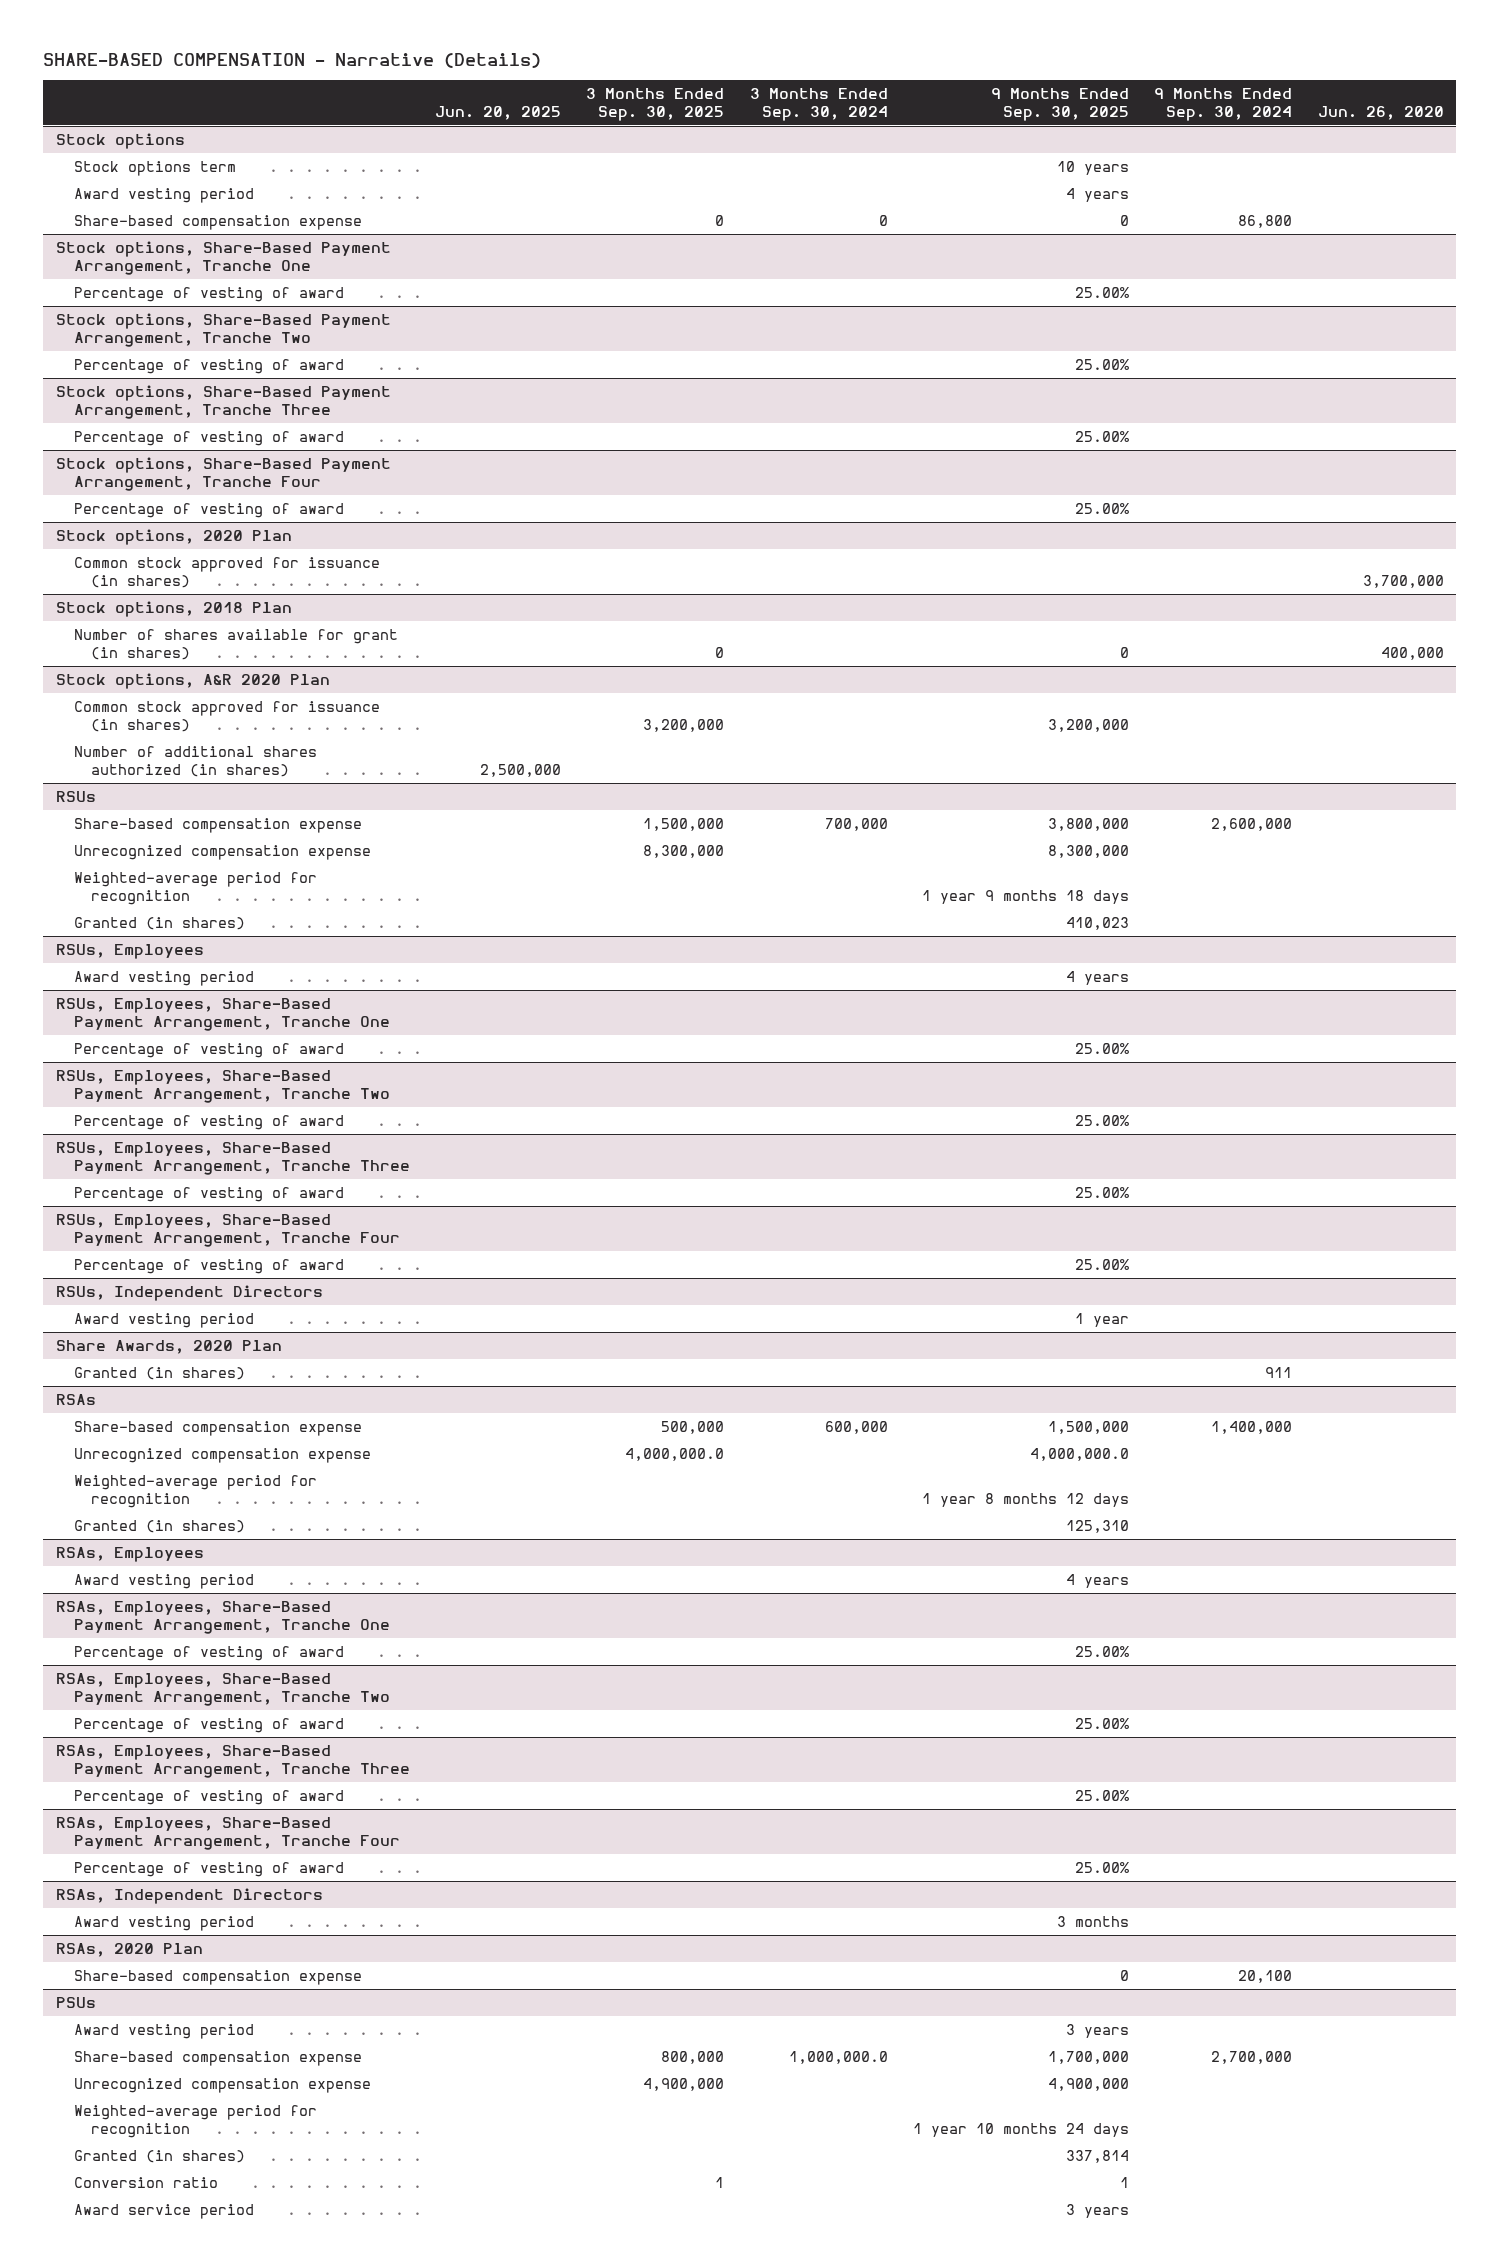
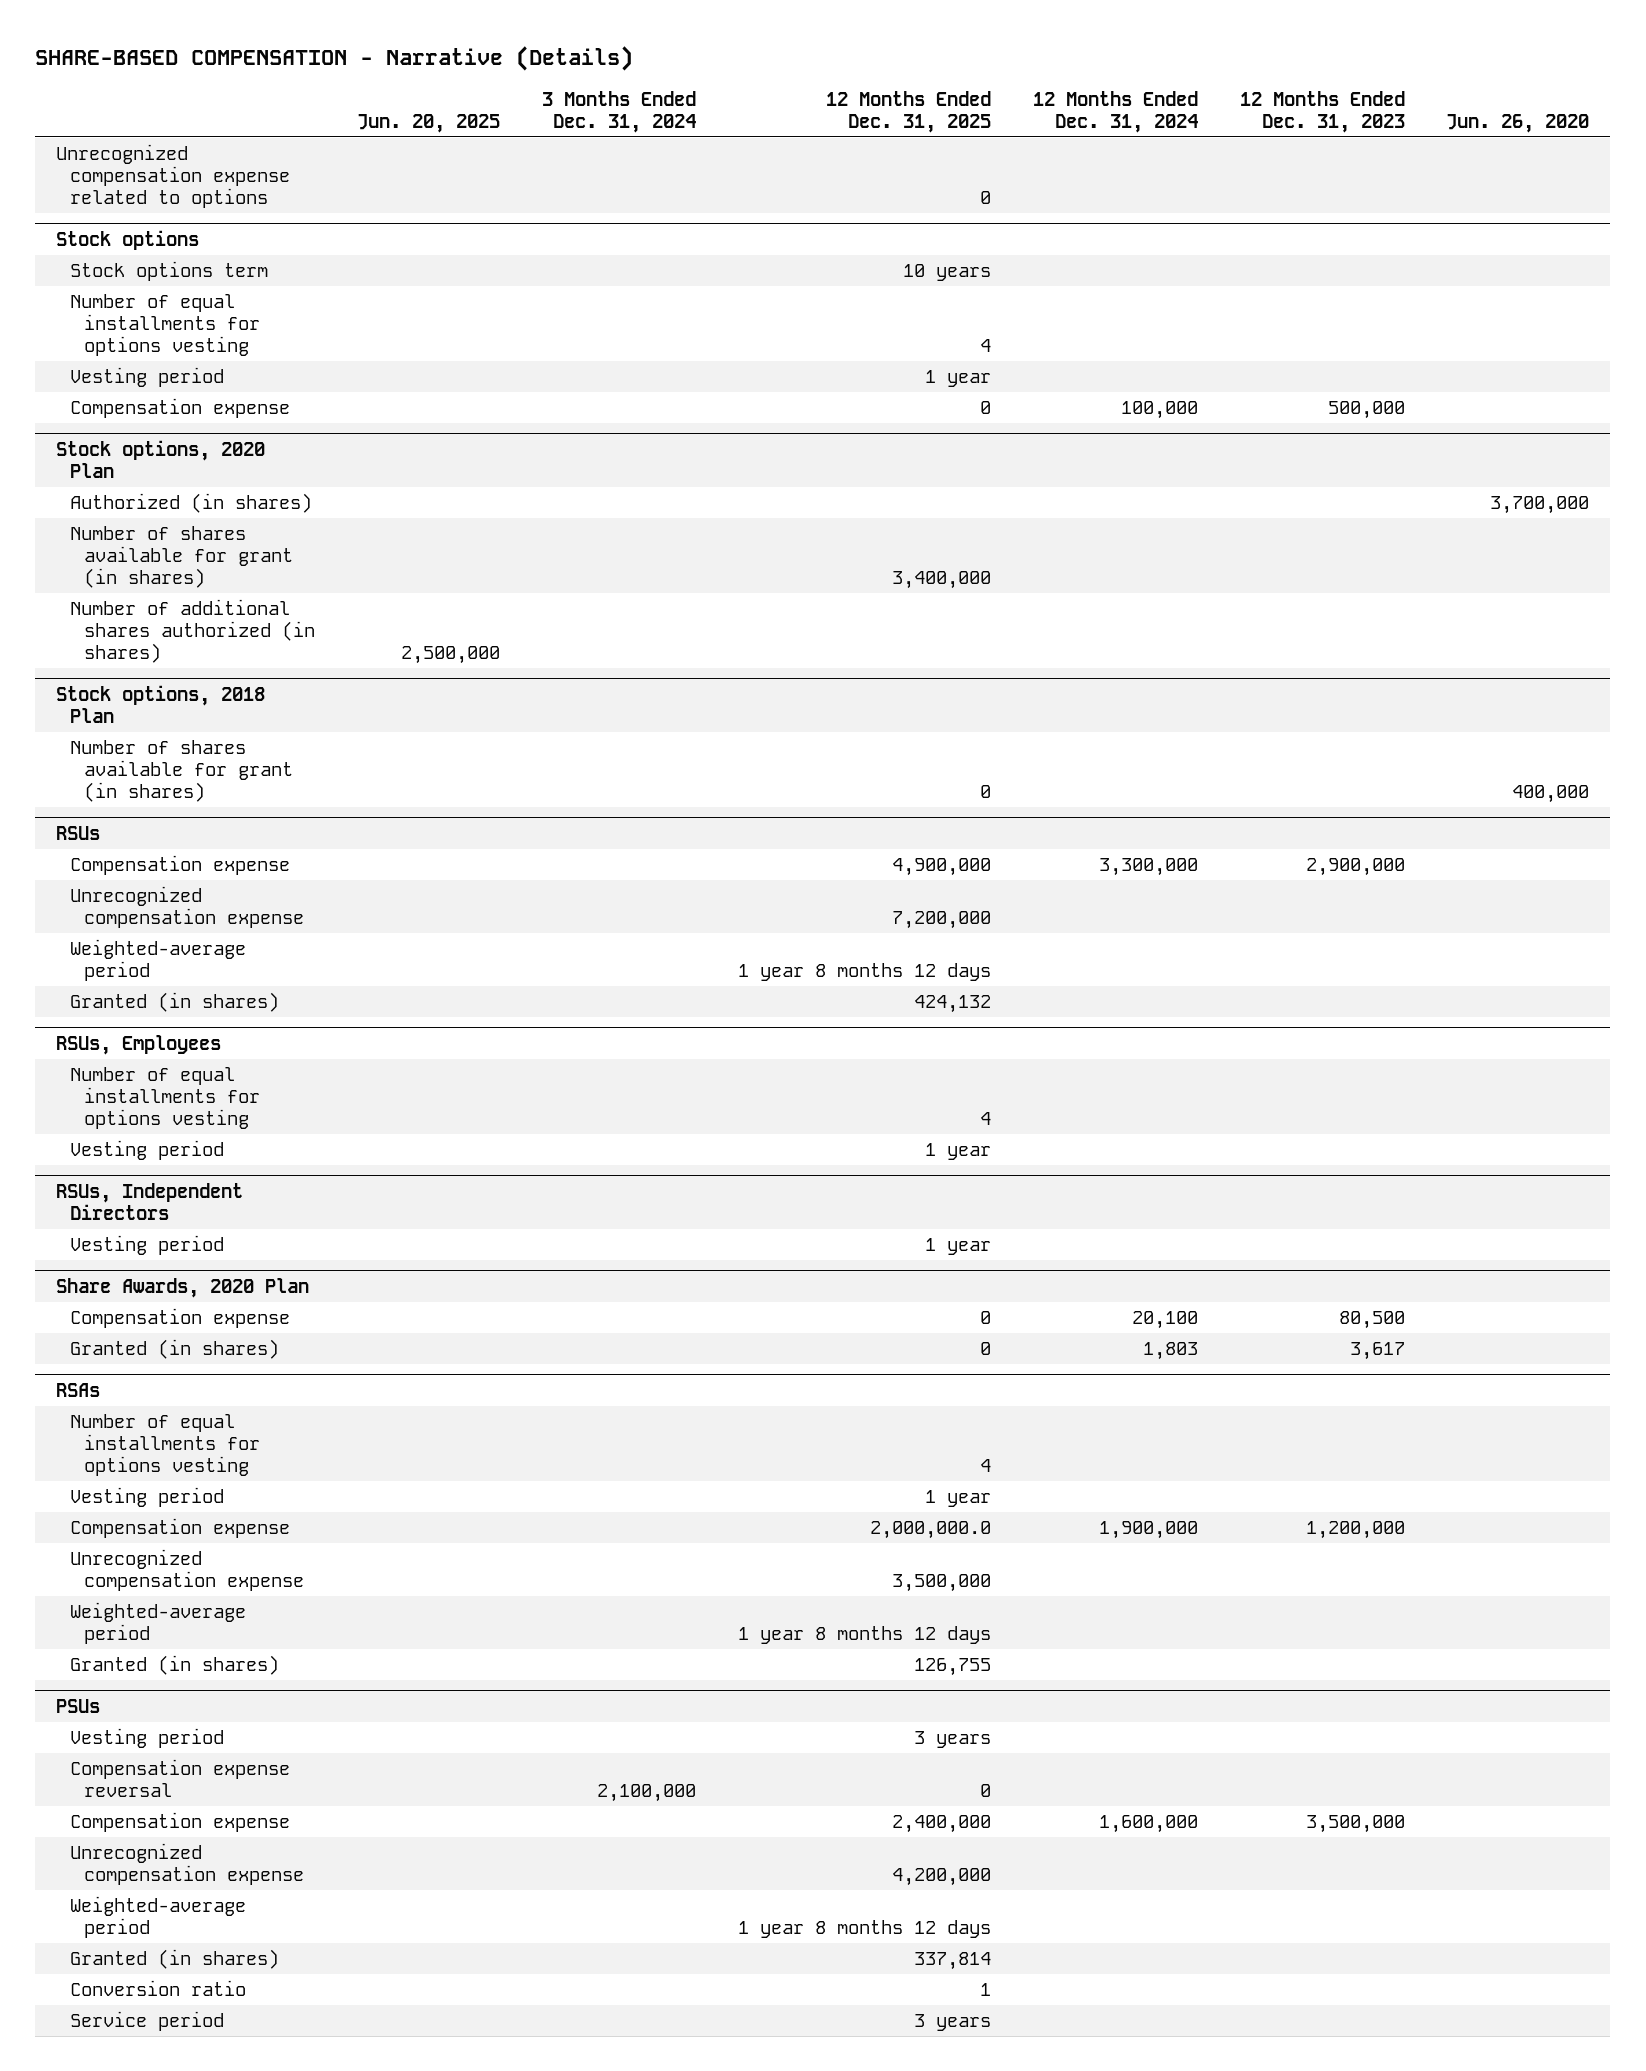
- | Jun. 20, 2025 | 3 Months Ended Sep. 30, 2025 | 3 Months Ended Sep. 30, 2024 | 9 Months Ended Sep. 30, 2025 | 9 Months Ended Sep. 30, 2024 | Jun. 26, 2020
+ | Jun. 20, 2025 | 3 Months Ended Dec. 31, 2024 | 12 Months Ended Dec. 31, 2025 | 12 Months Ended Dec. 31, 2024 | 12 Months Ended Dec. 31, 2023 | Jun. 26, 2020
+ Unrecognized compensation expense related to options | | | 0 | | |
@ Stock options
- Award vesting period | | | | 4 years | |
- Share-based compensation expense | | 0 | 0 | 0 | 86,800 |
- Stock options, Share-Based Payment Arrangement, Tranche One
- Percentage of vesting of award | | | | 25.00% | |
- Stock options, Share-Based Payment Arrangement, Tranche Two
- Percentage of vesting of award | | | | 25.00% | |
- Stock options, Share-Based Payment Arrangement, Tranche Three
- Percentage of vesting of award | | | | 25.00% | |
- Stock options, Share-Based Payment Arrangement, Tranche Four
- Percentage of vesting of award | | | | 25.00% | |
@ Stock options
+ Number of equal installments for options vesting | | | 4 | | |
+ Vesting period | | | 1 year | | |
+ Compensation expense | | | 0 | 100,000 | 500,000 |
@ Stock options, 2020 Plan
- Common stock approved for issuance (in shares) | | | | | | 3,700,000
+ Authorized (in shares) | | | | | | 3,700,000
+ Number of shares available for grant (in shares) | | | 3,400,000 | | |
+ Number of additional shares authorized (in shares) | 2,500,000 | | | | |
- Stock options, A&R 2020 Plan
- Common stock approved for issuance (in shares) | | 3,200,000 | | 3,200,000 | |
- Number of additional shares authorized (in shares) | 2,500,000 | | | | |
@ RSUs
- Share-based compensation expense | | 1,500,000 | 700,000 | 3,800,000 | 2,600,000 |
+ Compensation expense | | | 4,900,000 | 3,300,000 | 2,900,000 |
- Weighted-average period for recognition | | | | 1 year 9 months 18 days | |
+ Weighted-average period | | | 1 year 8 months 12 days | | |
@ RSUs, Employees
- Award vesting period | | | | 4 years | |
- RSUs, Employees, Share-Based Payment Arrangement, Tranche One
- Percentage of vesting of award | | | | 25.00% | |
- RSUs, Employees, Share-Based Payment Arrangement, Tranche Two
- Percentage of vesting of award | | | | 25.00% | |
- RSUs, Employees, Share-Based Payment Arrangement, Tranche Three
- Percentage of vesting of award | | | | 25.00% | |
- RSUs, Employees, Share-Based Payment Arrangement, Tranche Four
- Percentage of vesting of award | | | | 25.00% | |
@ RSUs, Employees
+ Number of equal installments for options vesting | | | 4 | | |
+ Vesting period | | | 1 year | | |
@ RSUs, Independent Directors
- Award vesting period | | | | 1 year | |
+ Vesting period | | | 1 year | | |
@ Share Awards, 2020 Plan
+ Compensation expense | | | 0 | 20,100 | 80,500 |
@ RSAs
- Share-based compensation expense | | 500,000 | 600,000 | 1,500,000 | 1,400,000 |
+ Number of equal installments for options vesting | | | 4 | | |
+ Vesting period | | | 1 year | | |
+ Compensation expense | | | 2,000,000.0 | 1,900,000 | 1,200,000 |
- Weighted-average period for recognition | | | | 1 year 8 months 12 days | |
+ Weighted-average period | | | 1 year 8 months 12 days | | |
- RSAs, Employees
- Award vesting period | | | | 4 years | |
- RSAs, Employees, Share-Based Payment Arrangement, Tranche One
- Percentage of vesting of award | | | | 25.00% | |
- RSAs, Employees, Share-Based Payment Arrangement, Tranche Two
- Percentage of vesting of award | | | | 25.00% | |
- RSAs, Employees, Share-Based Payment Arrangement, Tranche Three
- Percentage of vesting of award | | | | 25.00% | |
- RSAs, Employees, Share-Based Payment Arrangement, Tranche Four
- Percentage of vesting of award | | | | 25.00% | |
- RSAs, Independent Directors
- Award vesting period | | | | 3 months | |
- RSAs, 2020 Plan
- Share-based compensation expense | | | | 0 | 20,100 |
@ PSUs
- Award vesting period | | | | 3 years | |
- Share-based compensation expense | | 800,000 | 1,000,000.0 | 1,700,000 | 2,700,000 |
+ Vesting period | | | 3 years | | |
+ Compensation expense reversal | | 2,100,000 | 0 | | |
+ Compensation expense | | | 2,400,000 | 1,600,000 | 3,500,000 |
- Weighted-average period for recognition | | | | 1 year 10 months 24 days | |
+ Weighted-average period | | | 1 year 8 months 12 days | | |
- Award service period | | | | 3 years | |
+ Service period | | | 3 years | | |

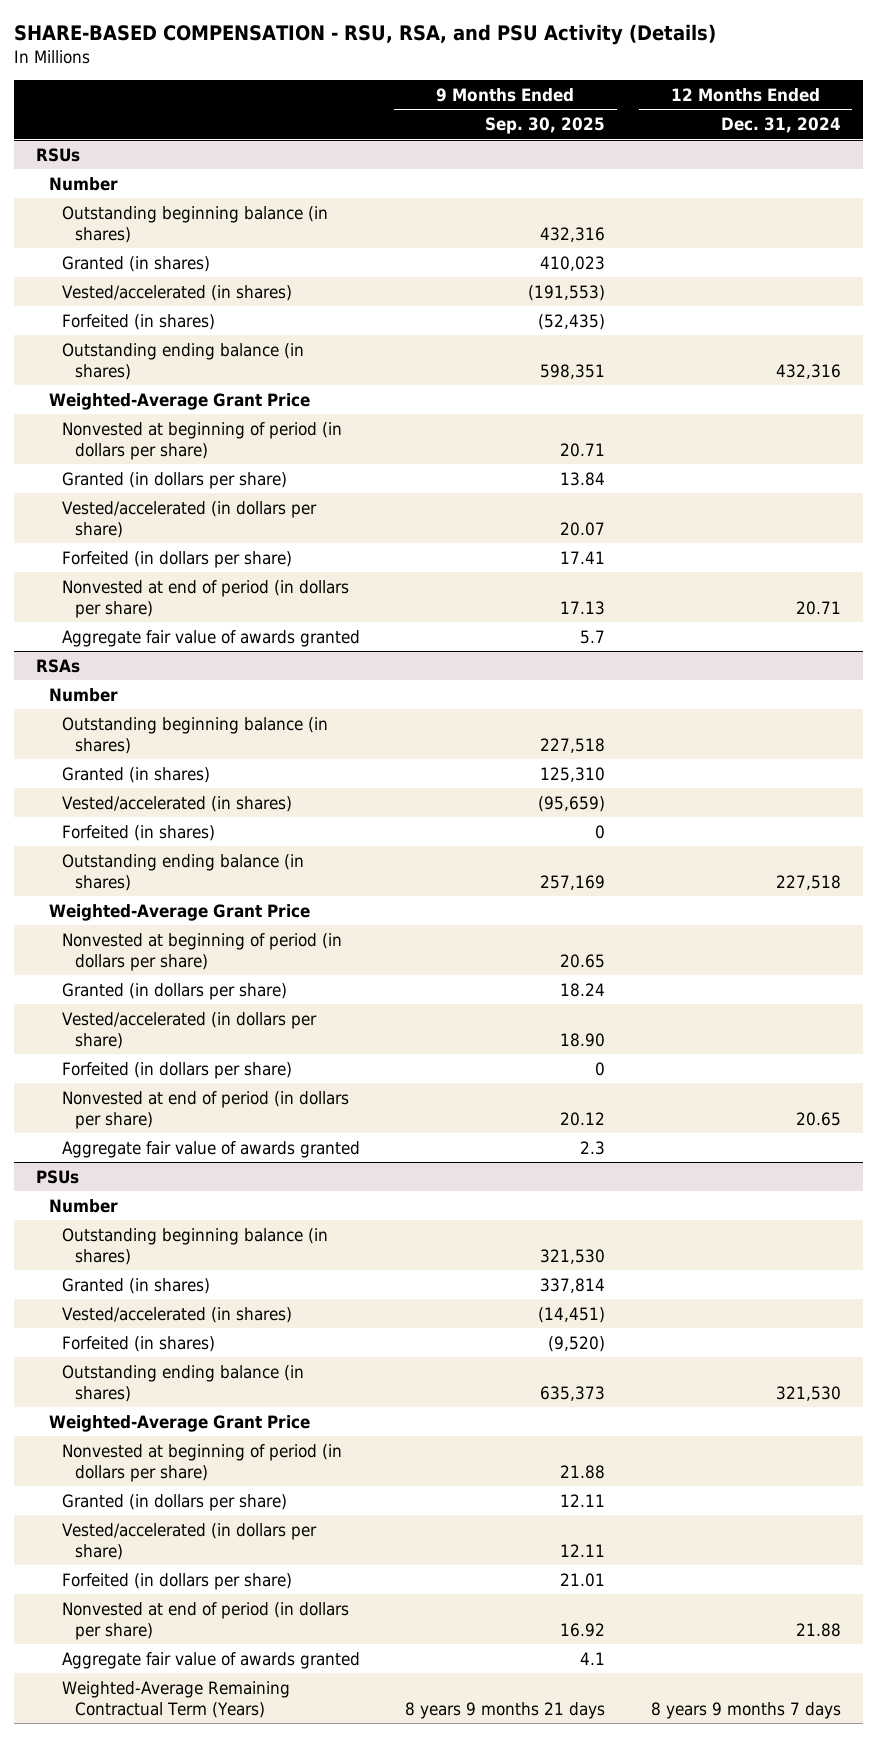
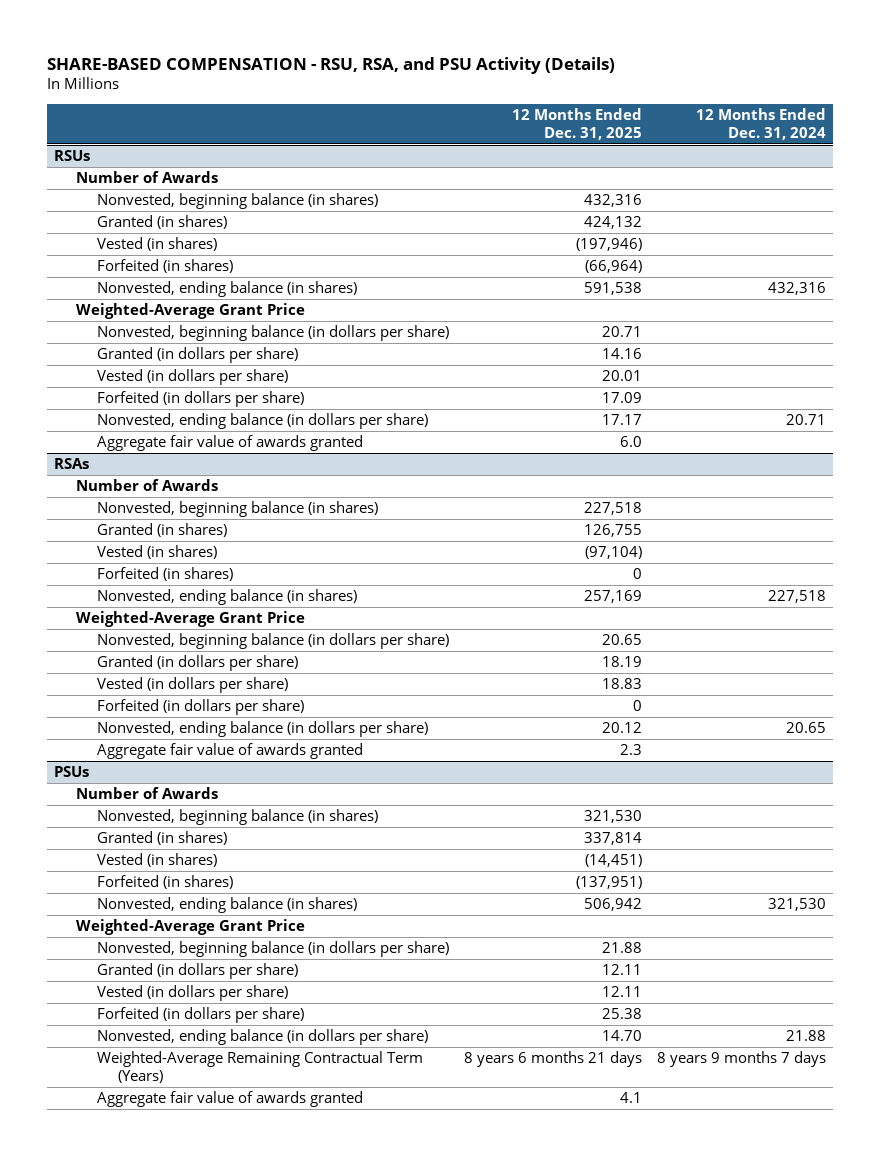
- | 9 Months Ended Sep. 30, 2025 | 12 Months Ended Dec. 31, 2024
+ | 12 Months Ended Dec. 31, 2025 | 12 Months Ended Dec. 31, 2024
@ RSUs
- Number
- Outstanding beginning balance (in shares) | 432,316 |
+ Number of Awards
+ Nonvested, beginning balance (in shares) | 432,316 |
- Vested/accelerated (in shares) | (191,553) |
+ Vested (in shares) | (197,946) |
- Outstanding ending balance (in shares) | 598,351 | 432,316
+ Nonvested, ending balance (in shares) | 591,538 | 432,316
- Nonvested at beginning of period (in dollars per share) | 20.71 |
+ Nonvested, beginning balance (in dollars per share) | 20.71 |
- Vested/accelerated (in dollars per share) | 20.07 |
+ Vested (in dollars per share) | 20.01 |
- Nonvested at end of period (in dollars per share) | 17.13 | 20.71
+ Nonvested, ending balance (in dollars per share) | 17.17 | 20.71
@ RSAs
- Number
- Outstanding beginning balance (in shares) | 227,518 |
+ Number of Awards
+ Nonvested, beginning balance (in shares) | 227,518 |
- Vested/accelerated (in shares) | (95,659) |
+ Vested (in shares) | (97,104) |
- Outstanding ending balance (in shares) | 257,169 | 227,518
+ Nonvested, ending balance (in shares) | 257,169 | 227,518
- Nonvested at beginning of period (in dollars per share) | 20.65 |
+ Nonvested, beginning balance (in dollars per share) | 20.65 |
- Vested/accelerated (in dollars per share) | 18.90 |
+ Vested (in dollars per share) | 18.83 |
- Nonvested at end of period (in dollars per share) | 20.12 | 20.65
+ Nonvested, ending balance (in dollars per share) | 20.12 | 20.65
@ PSUs
- Number
- Outstanding beginning balance (in shares) | 321,530 |
+ Number of Awards
+ Nonvested, beginning balance (in shares) | 321,530 |
- Vested/accelerated (in shares) | (14,451) |
+ Vested (in shares) | (14,451) |
- Outstanding ending balance (in shares) | 635,373 | 321,530
+ Nonvested, ending balance (in shares) | 506,942 | 321,530
- Nonvested at beginning of period (in dollars per share) | 21.88 |
+ Nonvested, beginning balance (in dollars per share) | 21.88 |
- Vested/accelerated (in dollars per share) | 12.11 |
+ Vested (in dollars per share) | 12.11 |
- Nonvested at end of period (in dollars per share) | 16.92 | 21.88
+ Nonvested, ending balance (in dollars per share) | 14.70 | 21.88
moved down: Aggregate fair value of awards granted | 4.1 |

